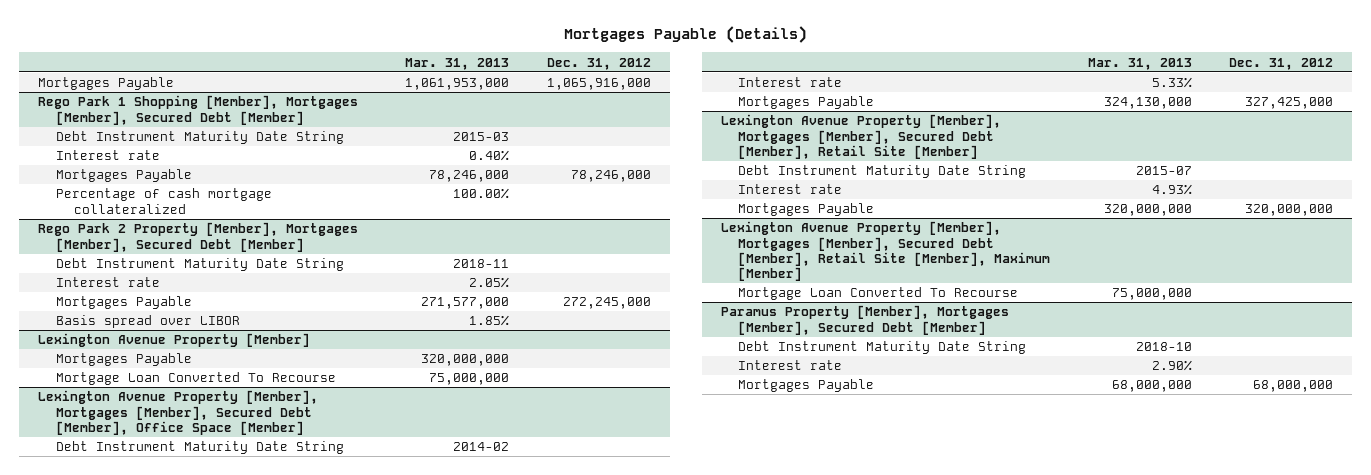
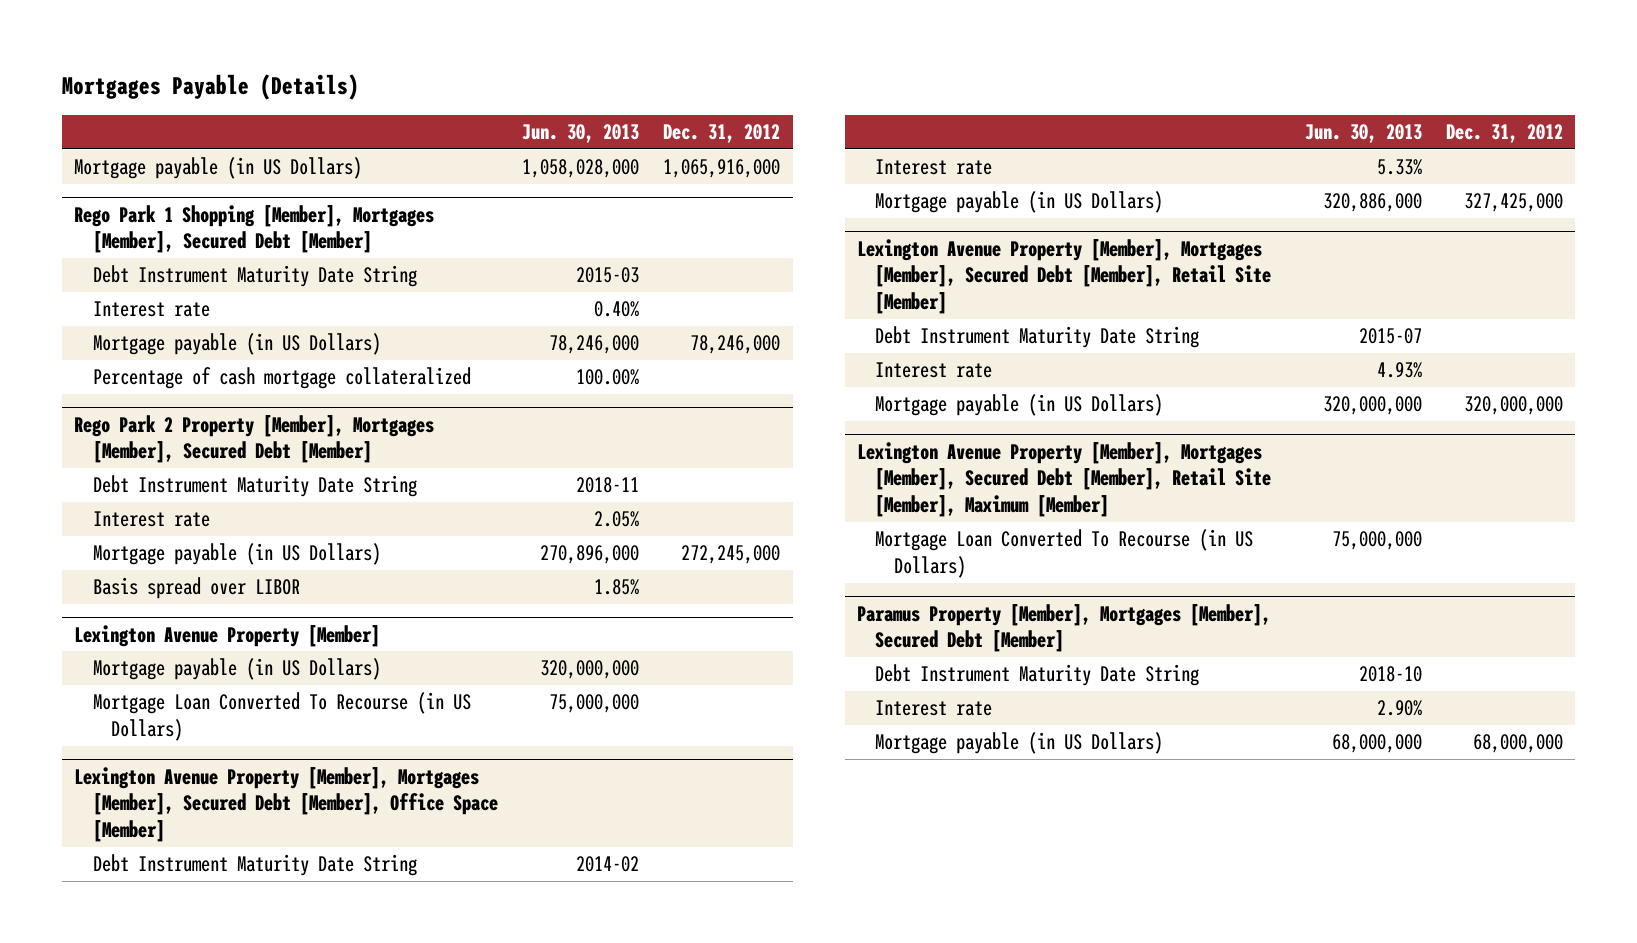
- | Mar. 31, 2013 | Dec. 31, 2012
+ | Jun. 30, 2013 | Dec. 31, 2012
- Mortgages Payable | 1,061,953,000 | 1,065,916,000
+ Mortgage payable (in US Dollars) | 1,058,028,000 | 1,065,916,000
@ Rego Park 1 Shopping [Member], Mortgages [Member], Secured Debt [Member]
- Mortgages Payable | 78,246,000 | 78,246,000
+ Mortgage payable (in US Dollars) | 78,246,000 | 78,246,000
@ Rego Park 2 Property [Member], Mortgages [Member], Secured Debt [Member]
- Mortgages Payable | 271,577,000 | 272,245,000
+ Mortgage payable (in US Dollars) | 270,896,000 | 272,245,000
@ Lexington Avenue Property [Member]
- Mortgages Payable | 320,000,000 |
- Mortgage Loan Converted To Recourse | 75,000,000 |
+ Mortgage payable (in US Dollars) | 320,000,000 |
+ Mortgage Loan Converted To Recourse (in US Dollars) | 75,000,000 |
@ Lexington Avenue Property [Member], Mortgages [Member], Secured Debt [Member], Office Space [Member]
- Mortgages Payable | 324,130,000 | 327,425,000
+ Mortgage payable (in US Dollars) | 320,886,000 | 327,425,000
@ Lexington Avenue Property [Member], Mortgages [Member], Secured Debt [Member], Retail Site [Member]
- Mortgages Payable | 320,000,000 | 320,000,000
+ Mortgage payable (in US Dollars) | 320,000,000 | 320,000,000
@ Lexington Avenue Property [Member], Mortgages [Member], Secured Debt [Member], Retail Site [Member], Maximum [Member]
- Mortgage Loan Converted To Recourse | 75,000,000 |
+ Mortgage Loan Converted To Recourse (in US Dollars) | 75,000,000 |
@ Paramus Property [Member], Mortgages [Member], Secured Debt [Member]
- Mortgages Payable | 68,000,000 | 68,000,000
+ Mortgage payable (in US Dollars) | 68,000,000 | 68,000,000

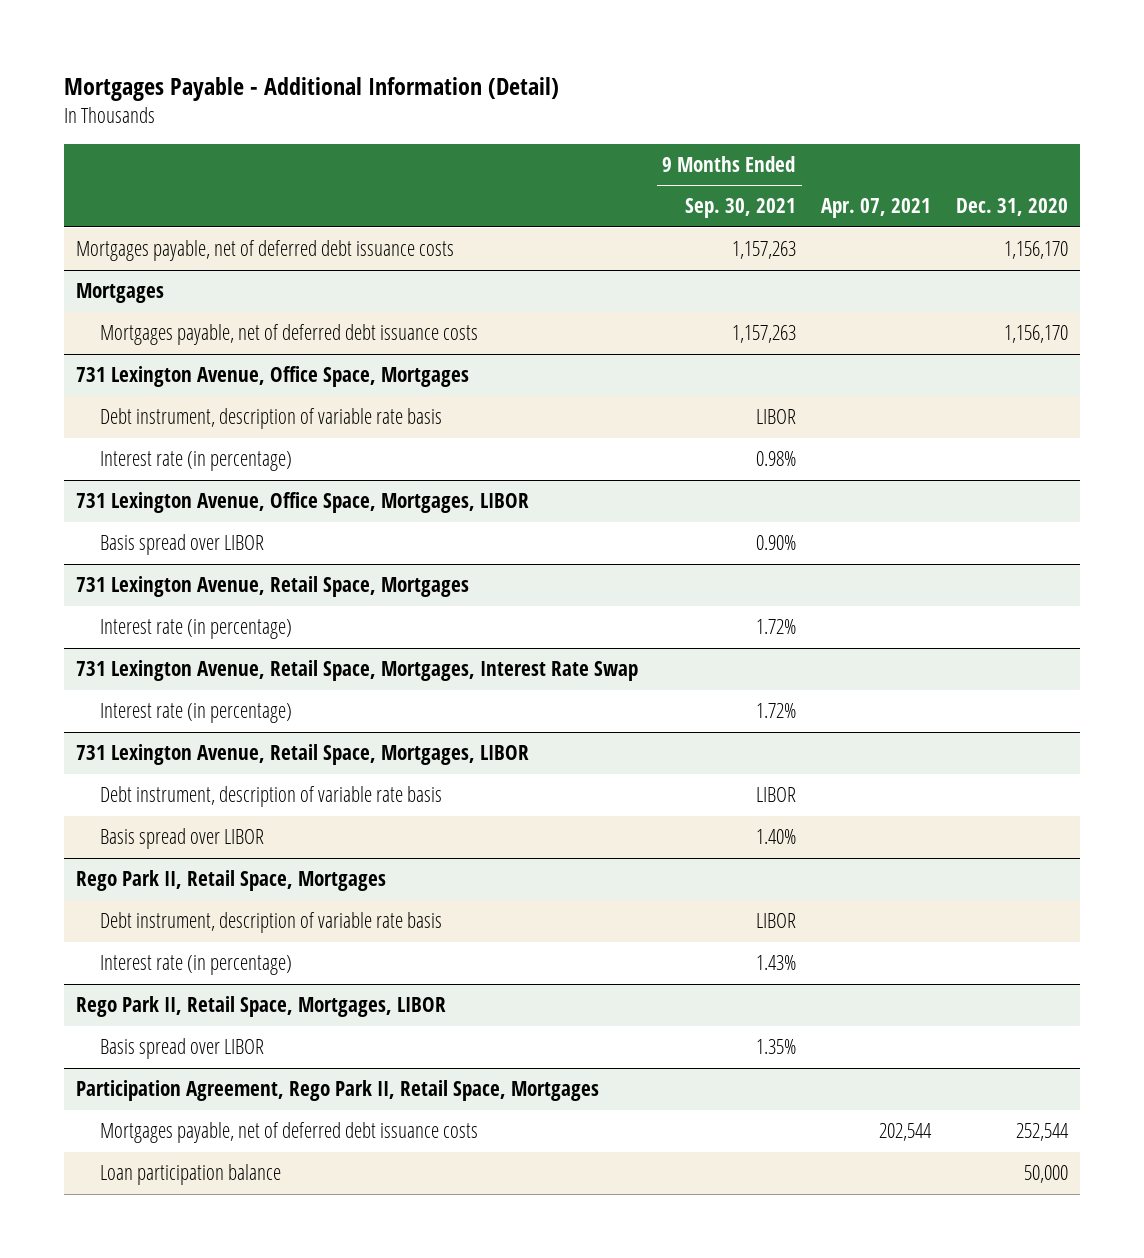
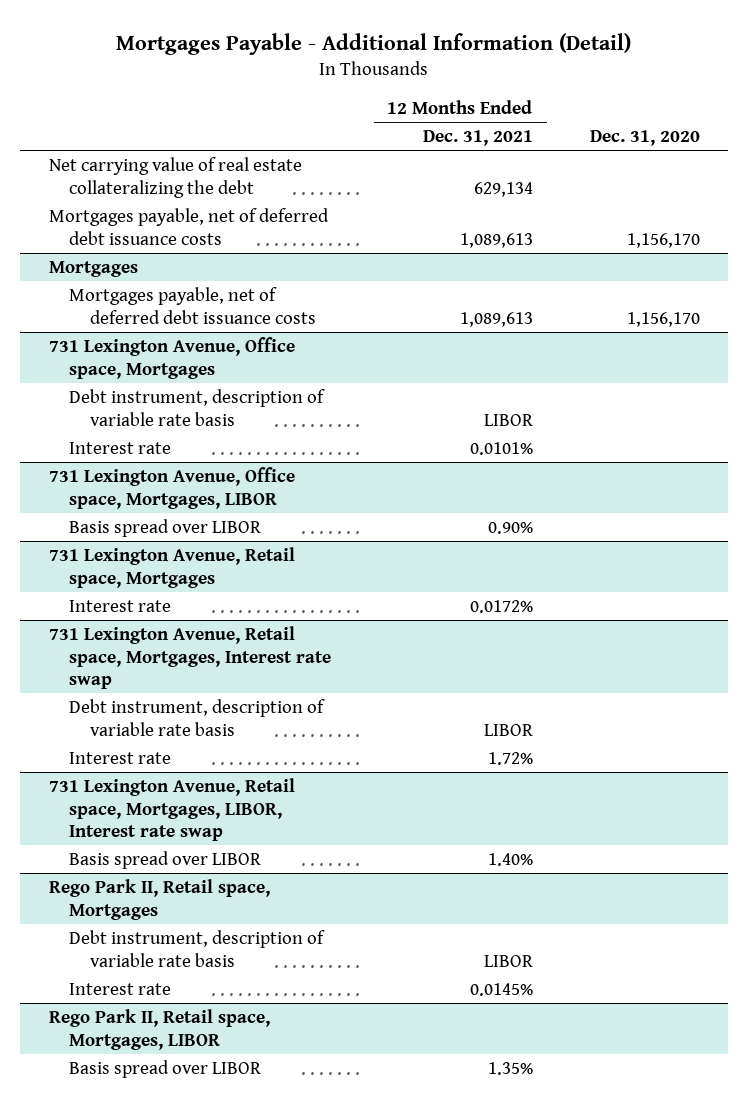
- | 9 Months Ended Sep. 30, 2021 | Apr. 07, 2021 | Dec. 31, 2020
+ | 12 Months Ended Dec. 31, 2021 | Dec. 31, 2020
+ Net carrying value of real estate collateralizing the debt | 629,134 |
- 731 Lexington Avenue, Office Space, Mortgages
+ 731 Lexington Avenue, Office space, Mortgages
- Interest rate (in percentage) | 0.98% | |
- 731 Lexington Avenue, Office Space, Mortgages, LIBOR
+ Interest rate | 0.0101% |
+ 731 Lexington Avenue, Office space, Mortgages, LIBOR
- 731 Lexington Avenue, Retail Space, Mortgages
- Interest rate (in percentage) | 1.72% | |
- 731 Lexington Avenue, Retail Space, Mortgages, Interest Rate Swap
- Interest rate (in percentage) | 1.72% | |
- 731 Lexington Avenue, Retail Space, Mortgages, LIBOR
- Debt instrument, description of variable rate basis | LIBOR | |
+ 731 Lexington Avenue, Retail space, Mortgages
+ Interest rate | 0.0172% |
+ 731 Lexington Avenue, Retail space, Mortgages, Interest rate swap
+ Debt instrument, description of variable rate basis | LIBOR |
+ Interest rate | 1.72% |
+ 731 Lexington Avenue, Retail space, Mortgages, LIBOR, Interest rate swap
- Rego Park II, Retail Space, Mortgages
+ Rego Park II, Retail space, Mortgages
- Interest rate (in percentage) | 1.43% | |
- Rego Park II, Retail Space, Mortgages, LIBOR
+ Interest rate | 0.0145% |
+ Rego Park II, Retail space, Mortgages, LIBOR
- Participation Agreement, Rego Park II, Retail Space, Mortgages
- Mortgages payable, net of deferred debt issuance costs | | 202,544 | 252,544
- Loan participation balance | | | 50,000

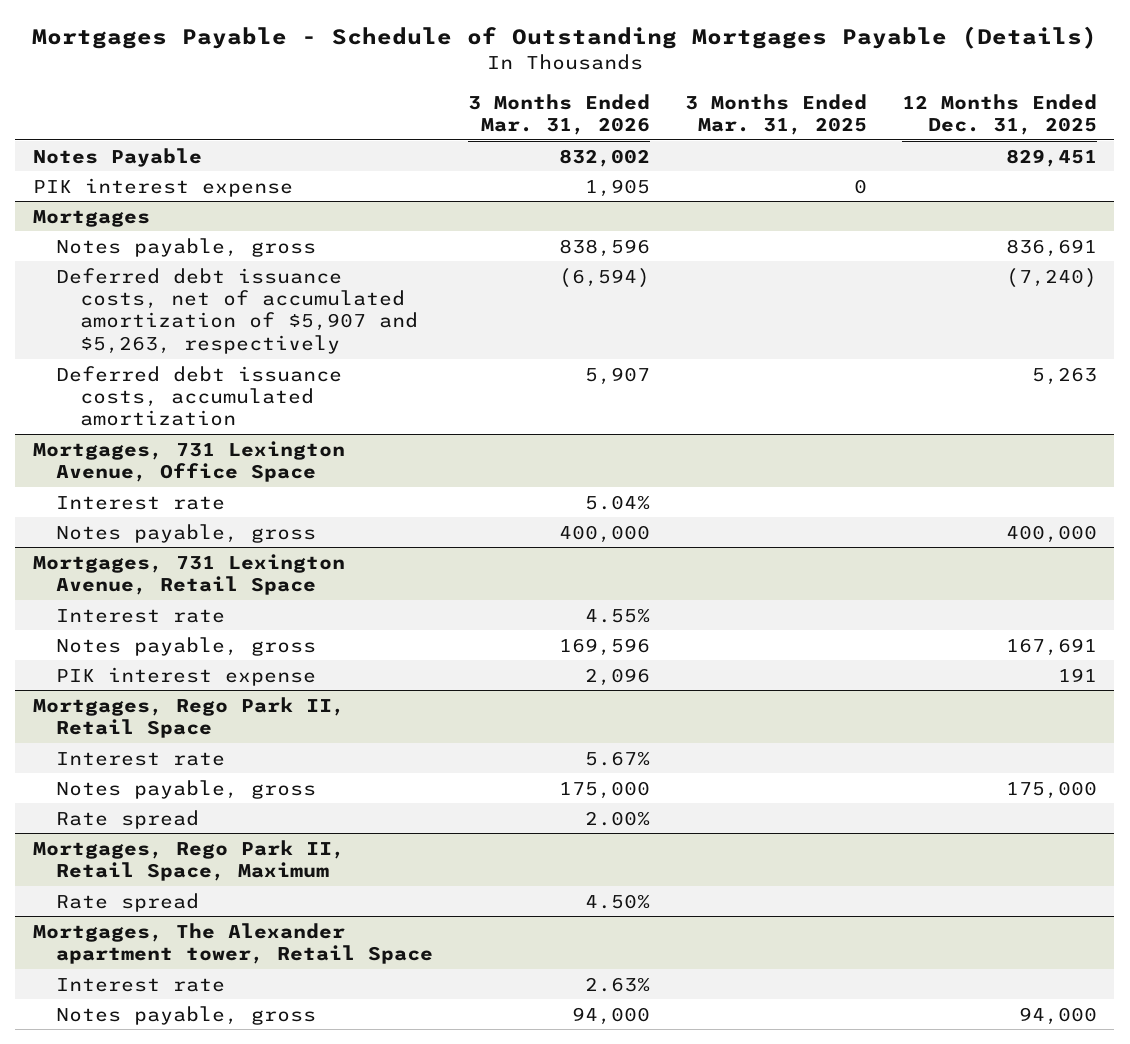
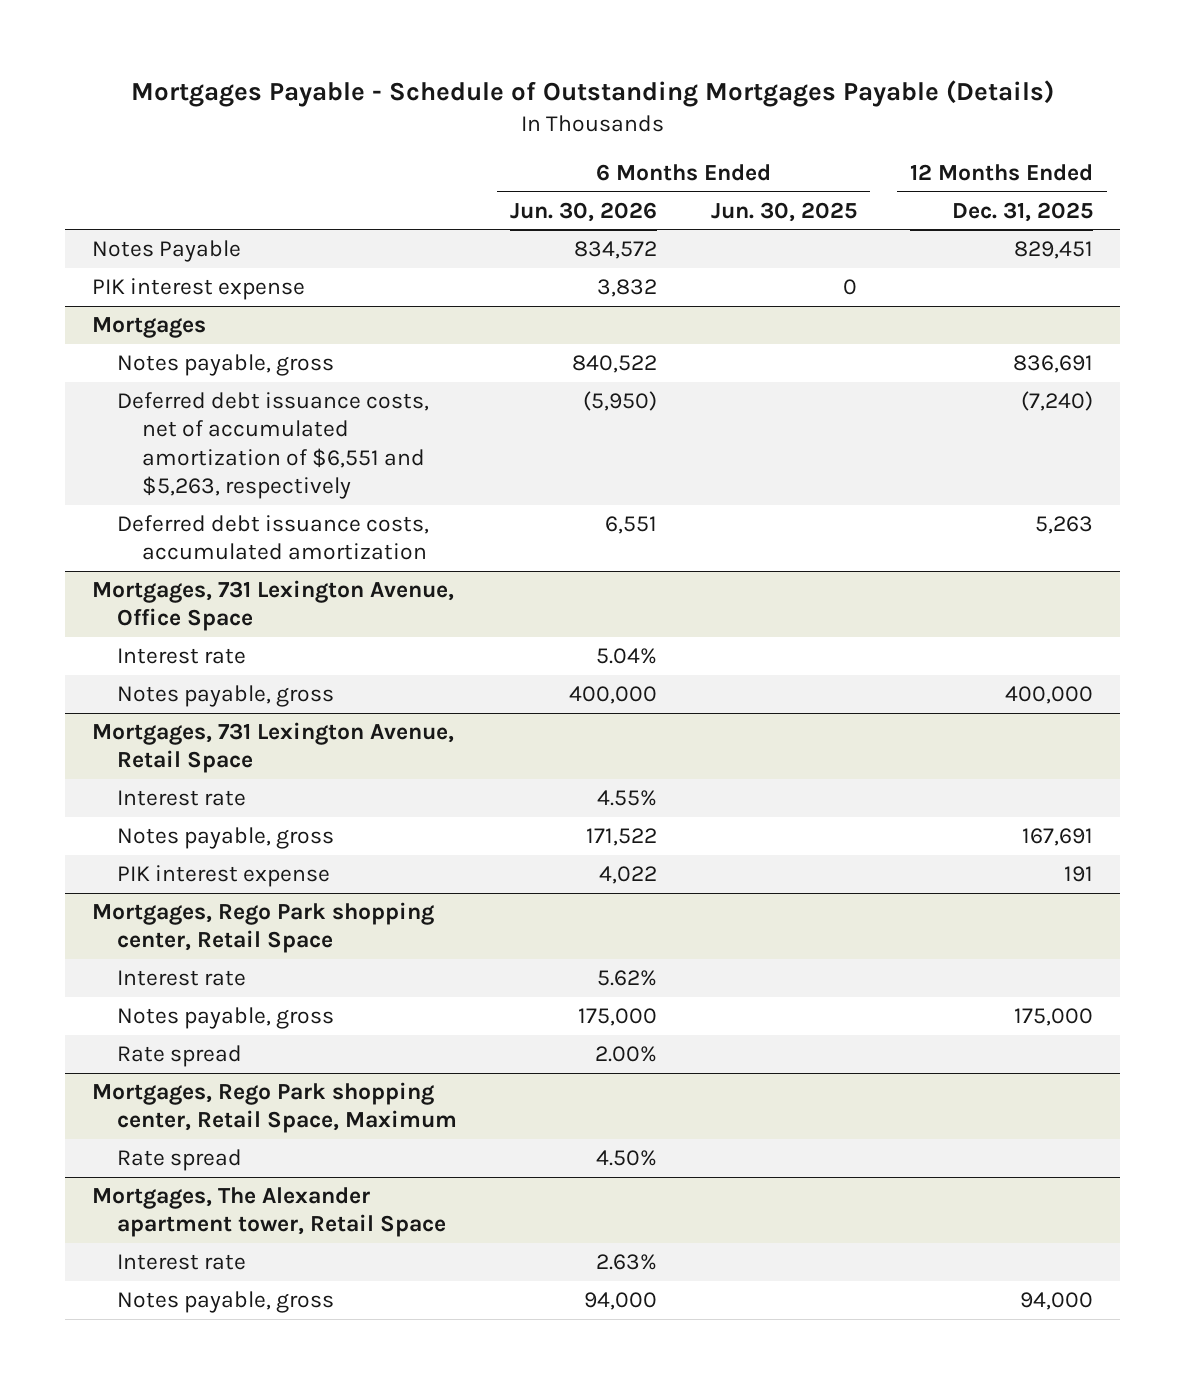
- | 3 Months Ended Mar. 31, 2026 | 3 Months Ended Mar. 31, 2025 | 12 Months Ended Dec. 31, 2025
+ | 6 Months Ended Jun. 30, 2026 | 6 Months Ended Jun. 30, 2025 | 12 Months Ended Dec. 31, 2025
@ Mortgages
- Deferred debt issuance costs, net of accumulated amortization of $5,907 and $5,263, respectively | (6,594) | | (7,240)
+ Deferred debt issuance costs, net of accumulated amortization of $6,551 and $5,263, respectively | (5,950) | | (7,240)
- Mortgages, Rego Park II, Retail Space
+ Mortgages, Rego Park shopping center, Retail Space
- Mortgages, Rego Park II, Retail Space, Maximum
+ Mortgages, Rego Park shopping center, Retail Space, Maximum

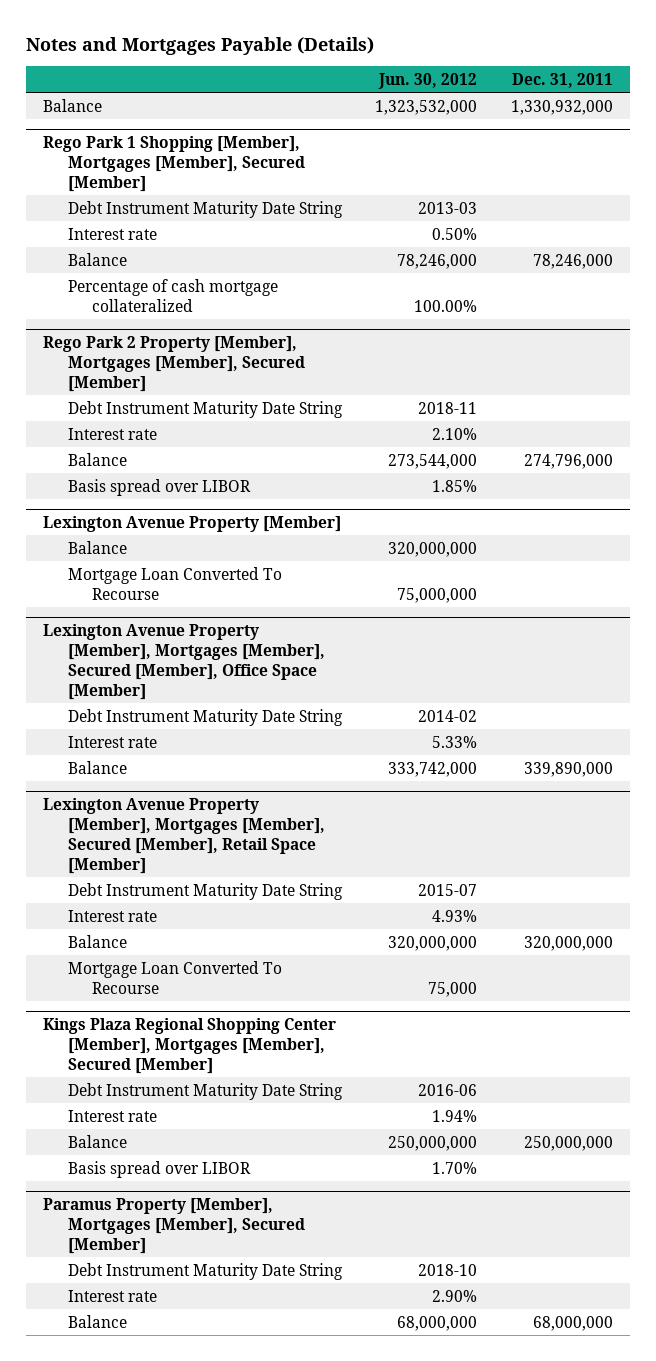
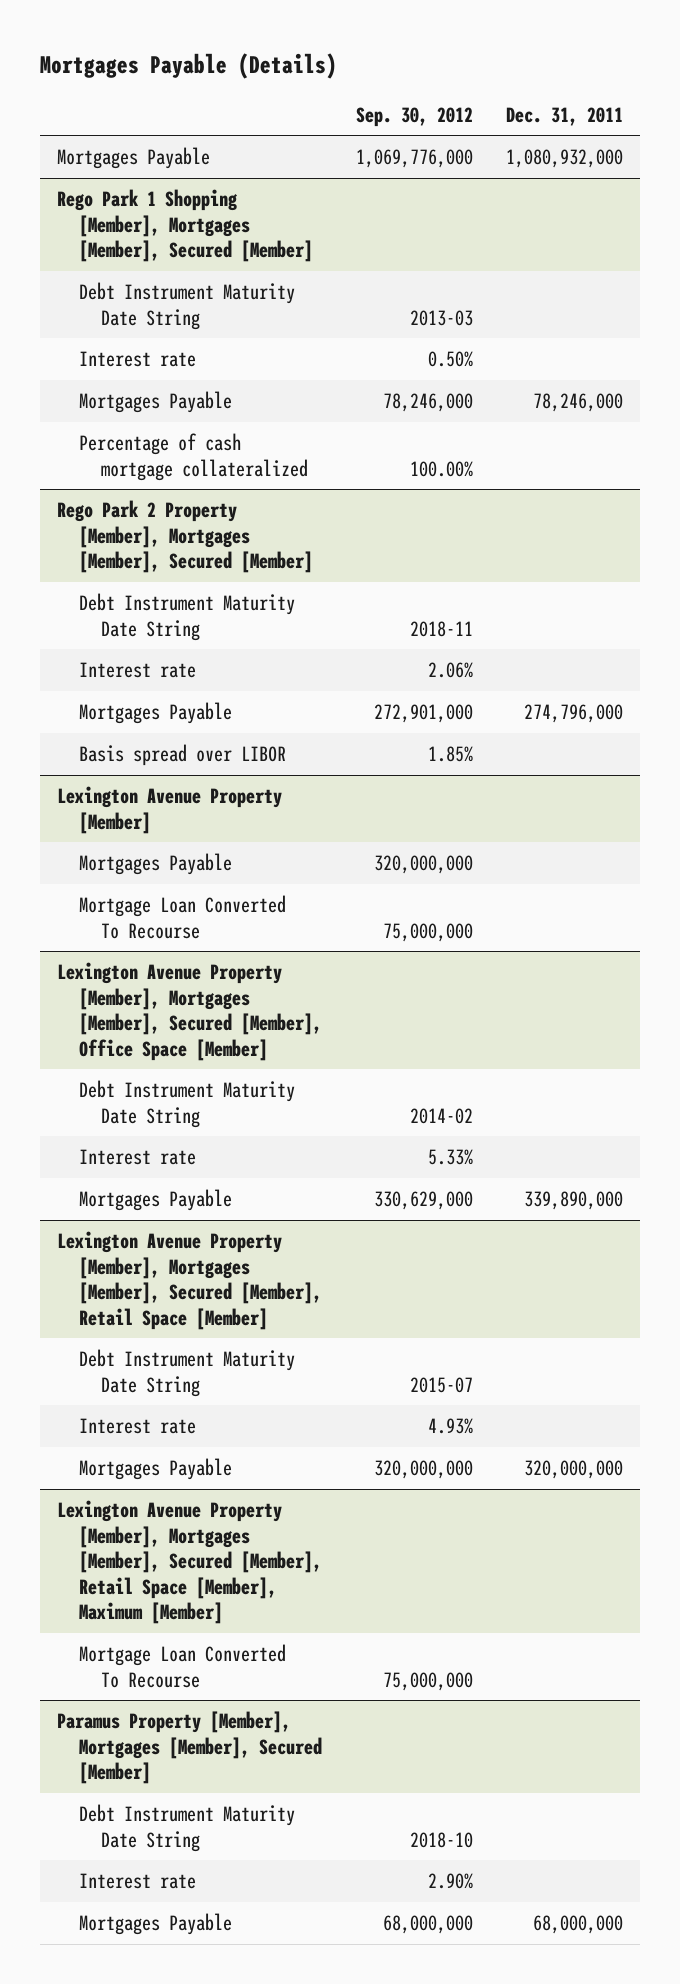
- Notes and Mortgages Payable (Details)
+ Mortgages Payable (Details)
- | Jun. 30, 2012 | Dec. 31, 2011
+ | Sep. 30, 2012 | Dec. 31, 2011
- Balance | 1,323,532,000 | 1,330,932,000
+ Mortgages Payable | 1,069,776,000 | 1,080,932,000
@ Rego Park 1 Shopping [Member], Mortgages [Member], Secured [Member]
- Balance | 78,246,000 | 78,246,000
+ Mortgages Payable | 78,246,000 | 78,246,000
@ Rego Park 2 Property [Member], Mortgages [Member], Secured [Member]
- Balance | 273,544,000 | 274,796,000
+ Mortgages Payable | 272,901,000 | 274,796,000
@ Lexington Avenue Property [Member]
- Balance | 320,000,000 |
+ Mortgages Payable | 320,000,000 |
@ Lexington Avenue Property [Member], Mortgages [Member], Secured [Member], Office Space [Member]
- Balance | 333,742,000 | 339,890,000
+ Mortgages Payable | 330,629,000 | 339,890,000
@ Lexington Avenue Property [Member], Mortgages [Member], Secured [Member], Retail Space [Member]
- Balance | 320,000,000 | 320,000,000
- Mortgage Loan Converted To Recourse | 75,000 |
- Kings Plaza Regional Shopping Center [Member], Mortgages [Member], Secured [Member]
- Debt Instrument Maturity Date String | 2016-06 |
- Interest rate | 1.94% |
- Balance | 250,000,000 | 250,000,000
- Basis spread over LIBOR | 1.70% |
@ Lexington Avenue Property [Member], Mortgages [Member], Secured [Member], Retail Space [Member]
+ Mortgages Payable | 320,000,000 | 320,000,000
+ Lexington Avenue Property [Member], Mortgages [Member], Secured [Member], Retail Space [Member], Maximum [Member]
+ Mortgage Loan Converted To Recourse | 75,000,000 |
@ Paramus Property [Member], Mortgages [Member], Secured [Member]
- Balance | 68,000,000 | 68,000,000
+ Mortgages Payable | 68,000,000 | 68,000,000

